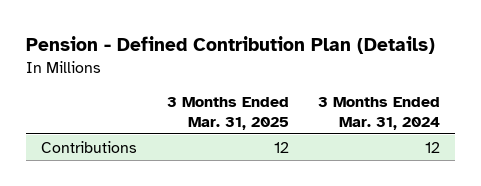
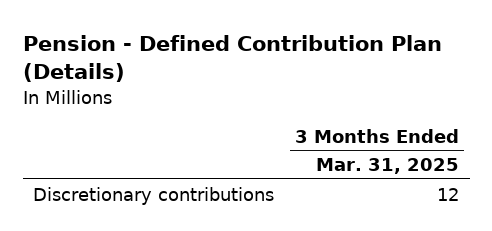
- | 3 Months Ended Mar. 31, 2025 | 3 Months Ended Mar. 31, 2024
+ | 3 Months Ended Mar. 31, 2025
- Contributions | 12 | 12
+ Discretionary contributions | 12

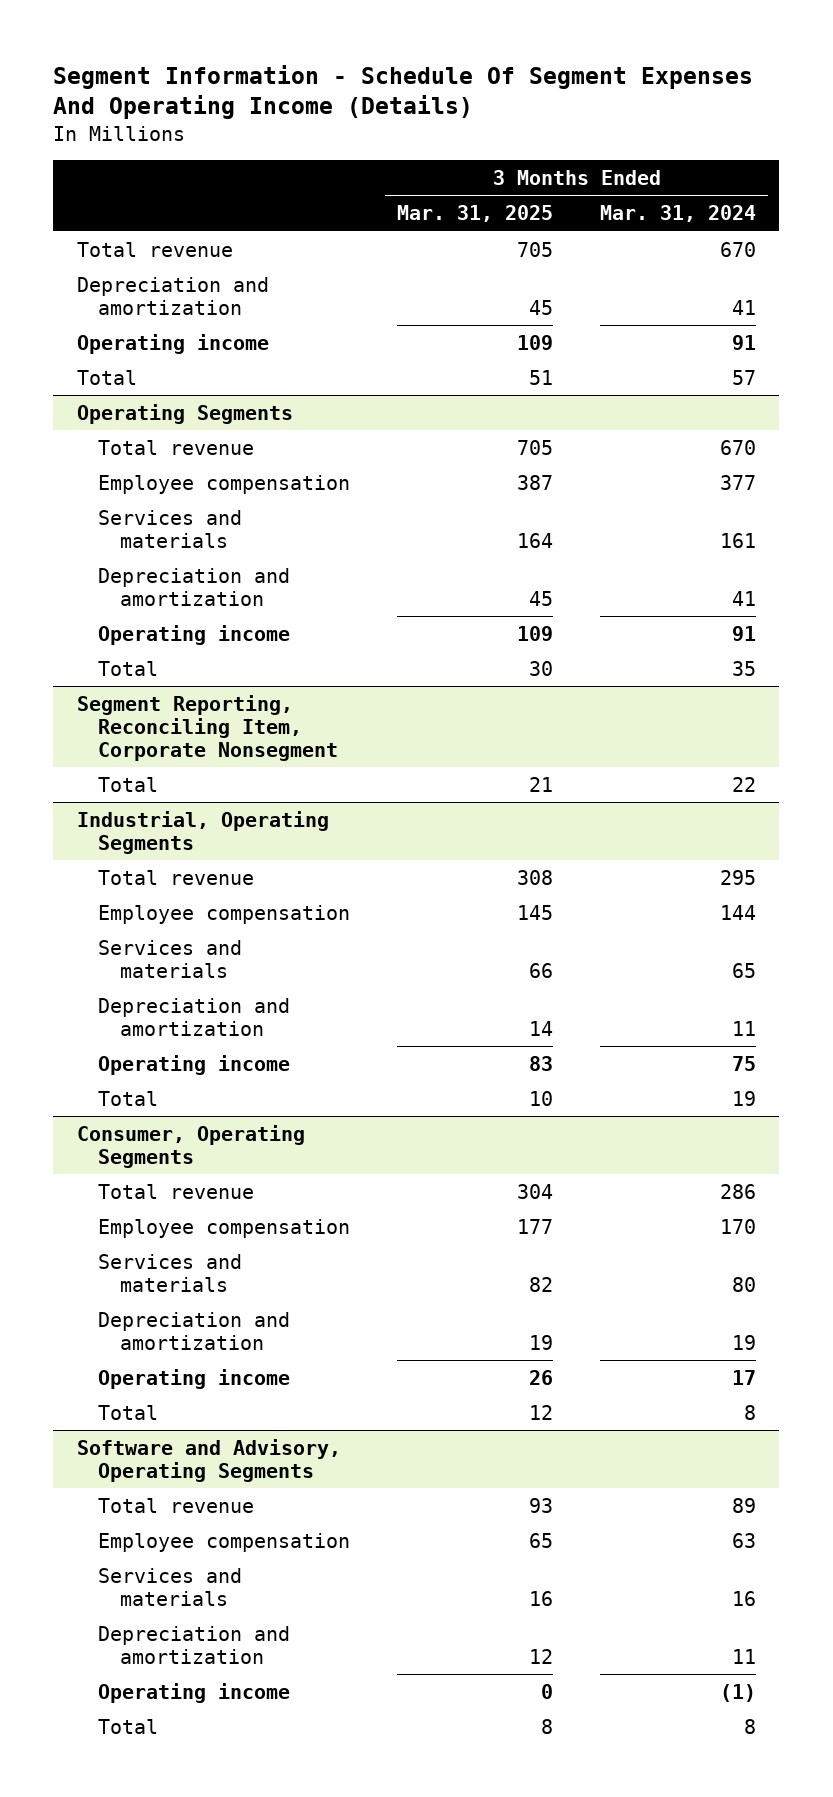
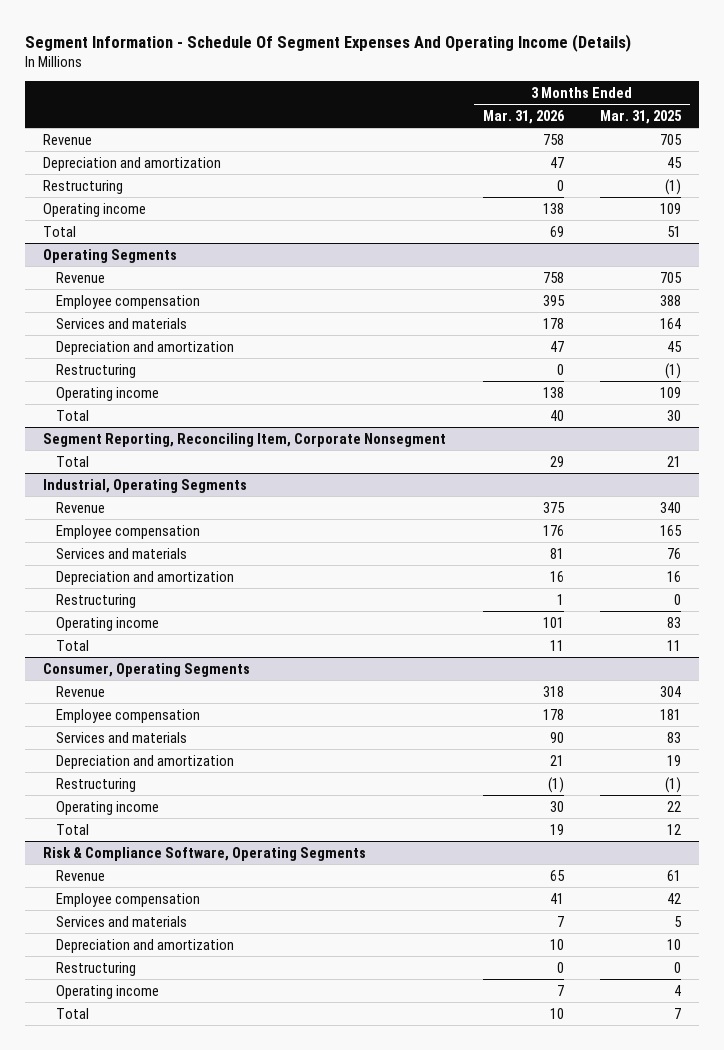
- | 3 Months Ended Mar. 31, 2025 | 3 Months Ended Mar. 31, 2024
+ | 3 Months Ended Mar. 31, 2026 | 3 Months Ended Mar. 31, 2025
- Total revenue | 705 | 670
+ Revenue | 758 | 705
+ Restructuring | 0 | (1)
@ Operating Segments
- Total revenue | 705 | 670
- Employee compensation | 387 | 377
+ Revenue | 758 | 705
+ Employee compensation | 395 | 388
+ Restructuring | 0 | (1)
@ Industrial, Operating Segments
- Total revenue | 308 | 295
- Employee compensation | 145 | 144
- Services and materials | 66 | 65
- Depreciation and amortization | 14 | 11
+ Revenue | 375 | 340
+ Employee compensation | 176 | 165
+ Services and materials | 81 | 76
+ Depreciation and amortization | 16 | 16
+ Restructuring | 1 | 0
- Total | 10 | 19
+ Total | 11 | 11
@ Consumer, Operating Segments
- Total revenue | 304 | 286
- Employee compensation | 177 | 170
- Services and materials | 82 | 80
+ Revenue | 318 | 304
+ Employee compensation | 178 | 181
+ Services and materials | 90 | 83
- Operating income | 26 | 17
+ Restructuring | (1) | (1)
+ Operating income | 30 | 22
- Software and Advisory, Operating Segments
- Total revenue | 93 | 89
- Employee compensation | 65 | 63
- Services and materials | 16 | 16
- Depreciation and amortization | 12 | 11
- Operating income | 0 | (1)
- Total | 8 | 8
+ Risk & Compliance Software, Operating Segments
+ Revenue | 65 | 61
+ Employee compensation | 41 | 42
+ Services and materials | 7 | 5
+ Depreciation and amortization | 10 | 10
+ Restructuring | 0 | 0
+ Operating income | 7 | 4
+ Total | 10 | 7

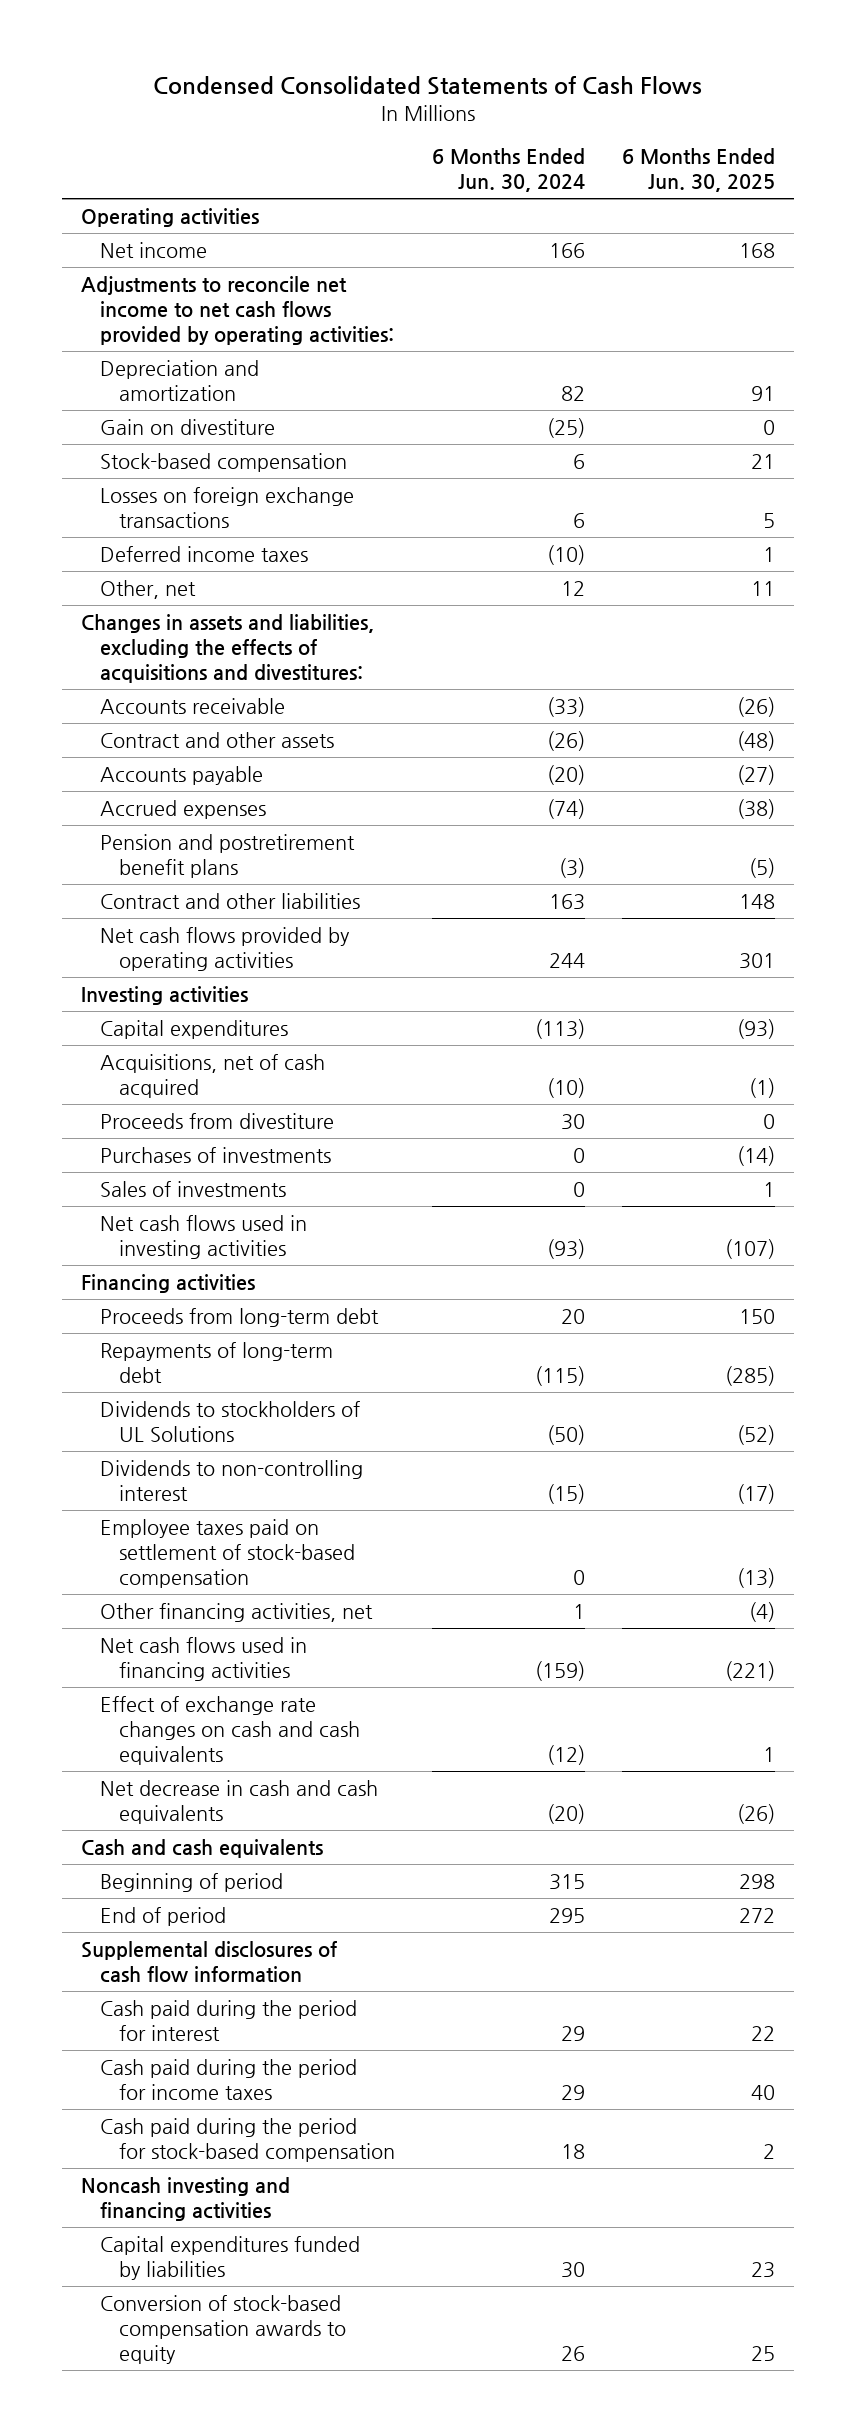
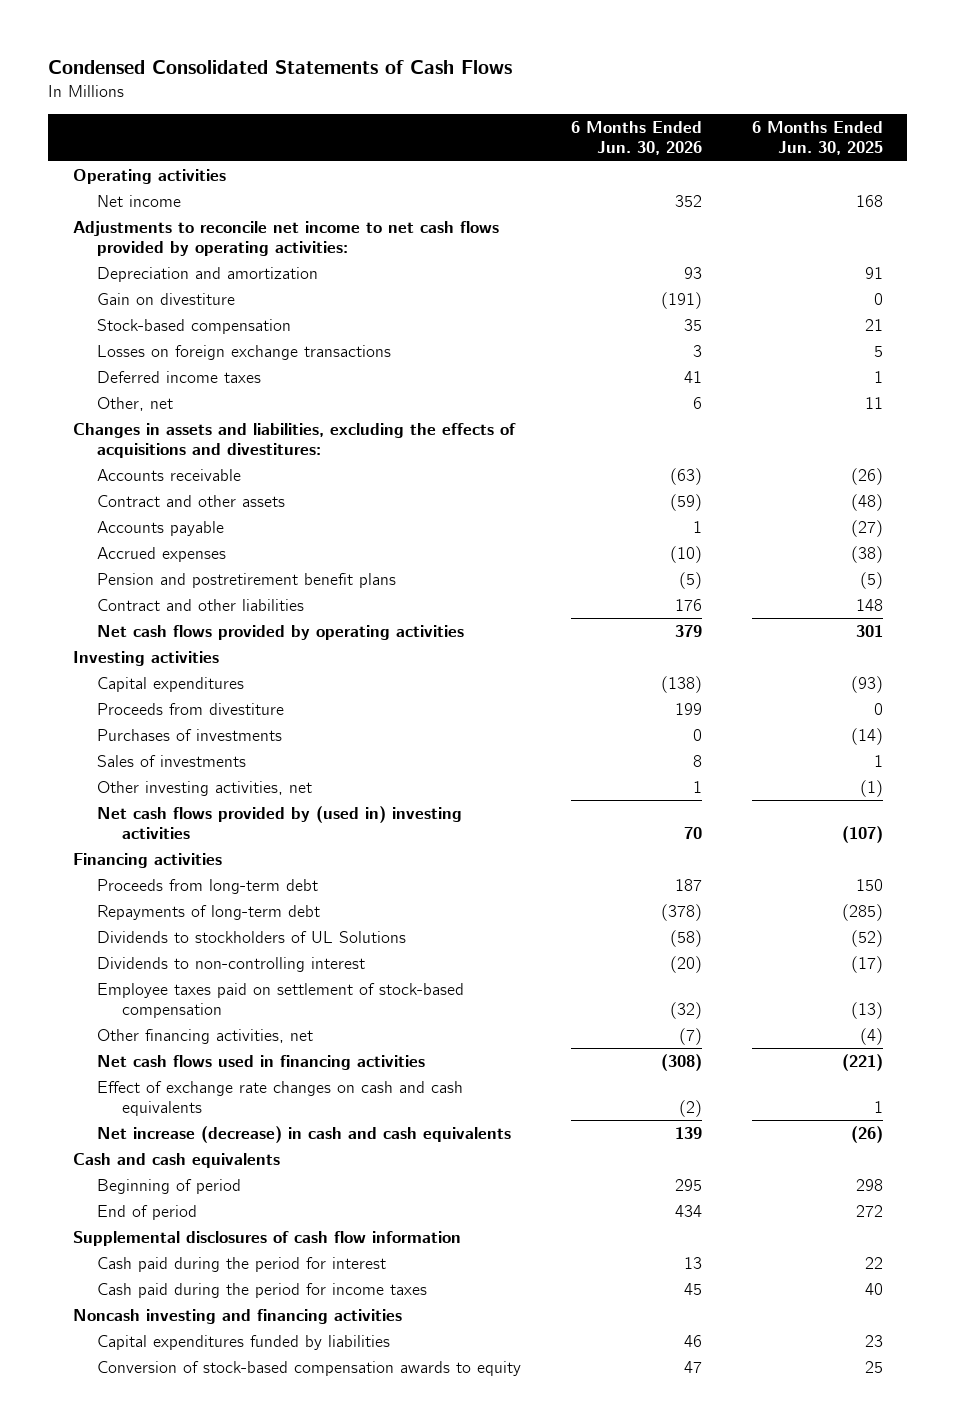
- | 6 Months Ended Jun. 30, 2024 | 6 Months Ended Jun. 30, 2025
+ | 6 Months Ended Jun. 30, 2026 | 6 Months Ended Jun. 30, 2025
- Acquisitions, net of cash acquired | (10) | (1)
- Net cash flows used in investing activities | (93) | (107)
+ Other investing activities, net | 1 | (1)
+ Net cash flows provided by (used in) investing activities | 70 | (107)
- Net decrease in cash and cash equivalents | (20) | (26)
+ Net increase (decrease) in cash and cash equivalents | 139 | (26)
- Cash paid during the period for stock-based compensation | 18 | 2

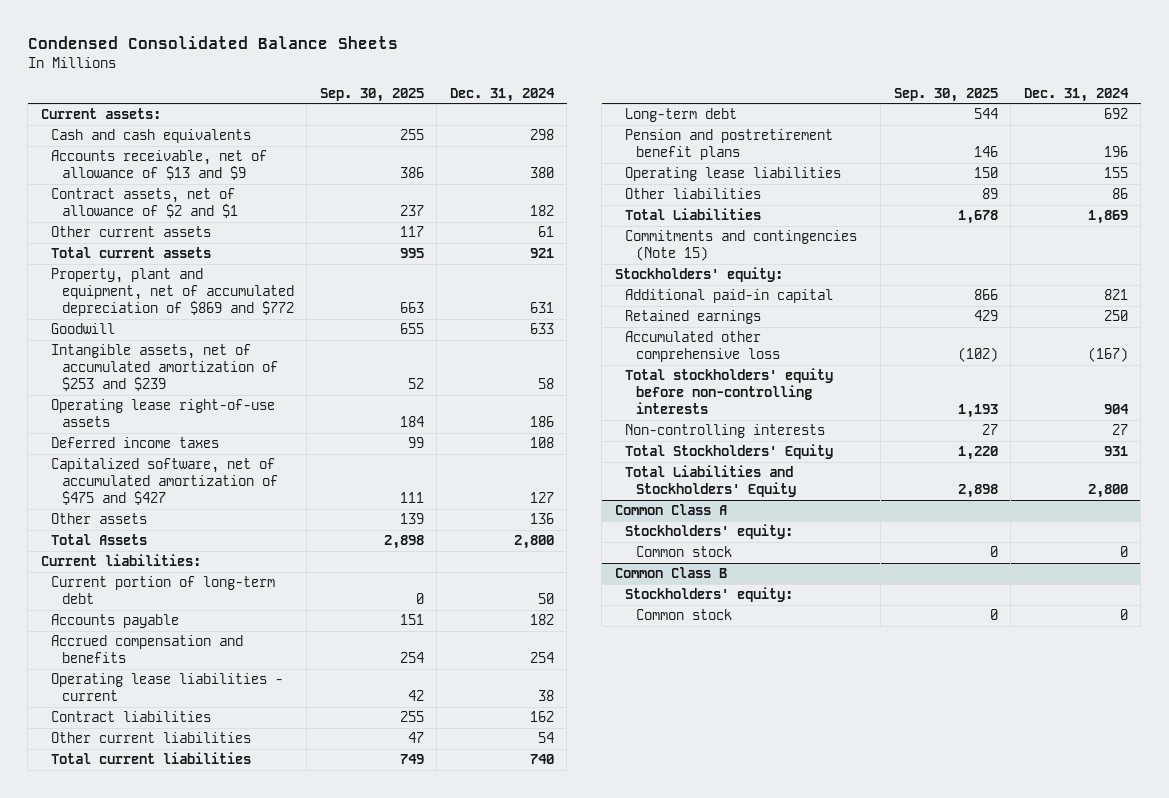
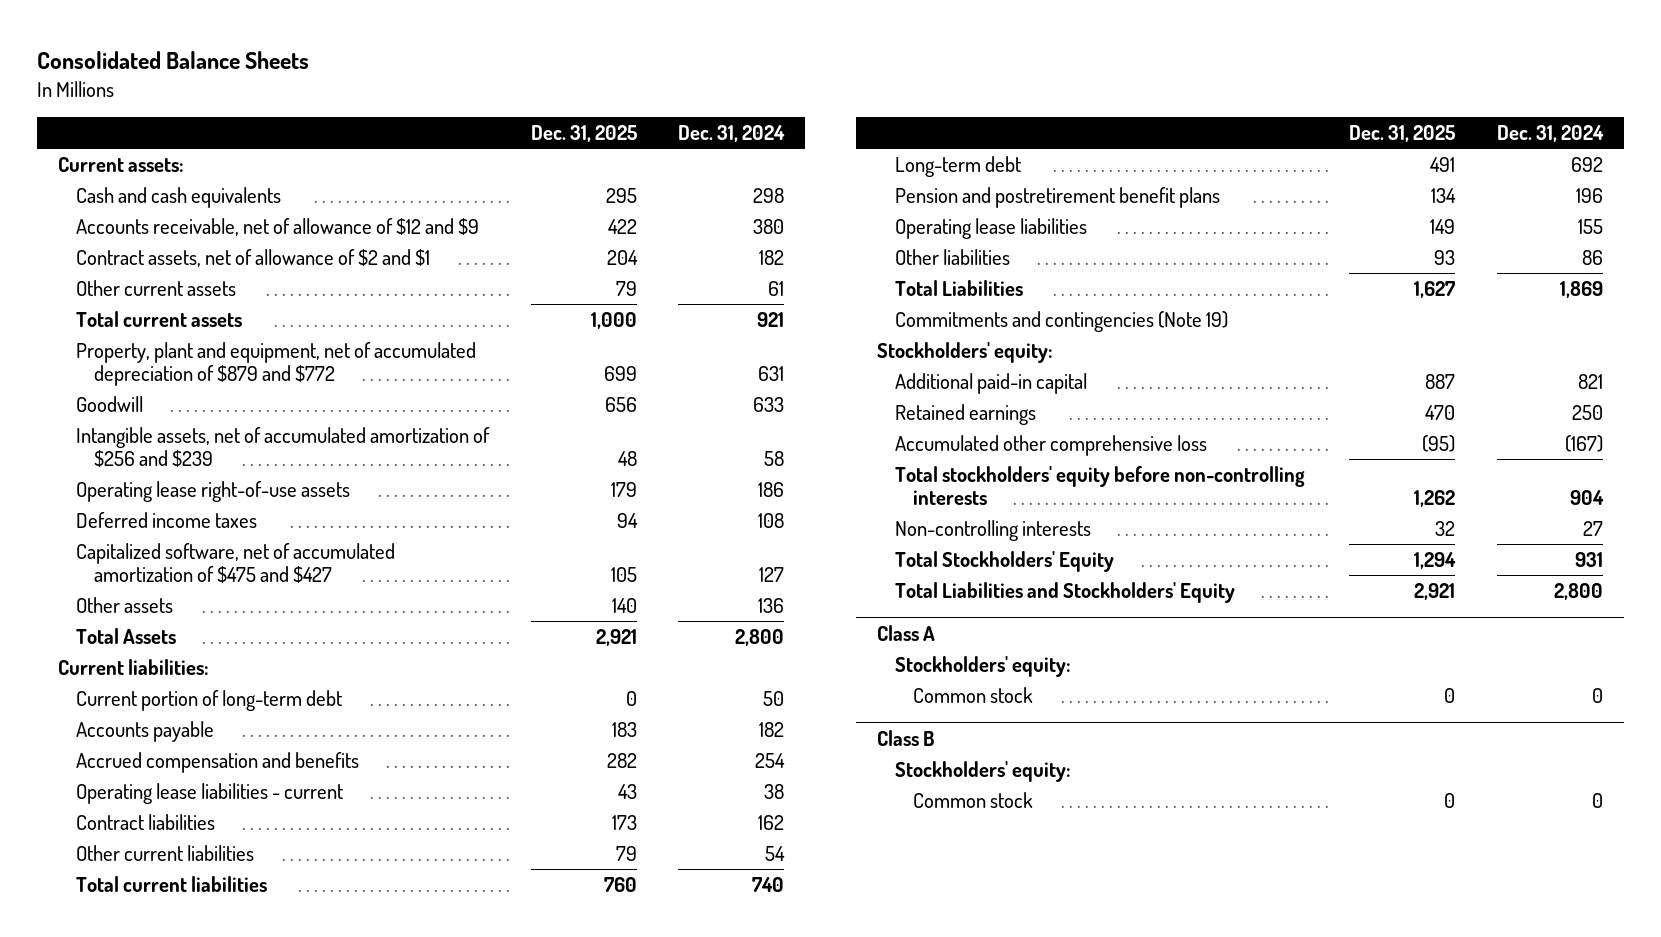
- Condensed Consolidated Balance Sheets
+ Consolidated Balance Sheets
- | Sep. 30, 2025 | Dec. 31, 2024
+ | Dec. 31, 2025 | Dec. 31, 2024
- Accounts receivable, net of allowance of $13 and $9 | 386 | 380
+ Accounts receivable, net of allowance of $12 and $9 | 422 | 380
- Property, plant and equipment, net of accumulated depreciation of $869 and $772 | 663 | 631
+ Property, plant and equipment, net of accumulated depreciation of $879 and $772 | 699 | 631
- Intangible assets, net of accumulated amortization of $253 and $239 | 52 | 58
+ Intangible assets, net of accumulated amortization of $256 and $239 | 48 | 58
- Commitments and contingencies (Note 15)
+ Commitments and contingencies (Note 19)
- Common Class A
+ Class A
- Common Class B
+ Class B

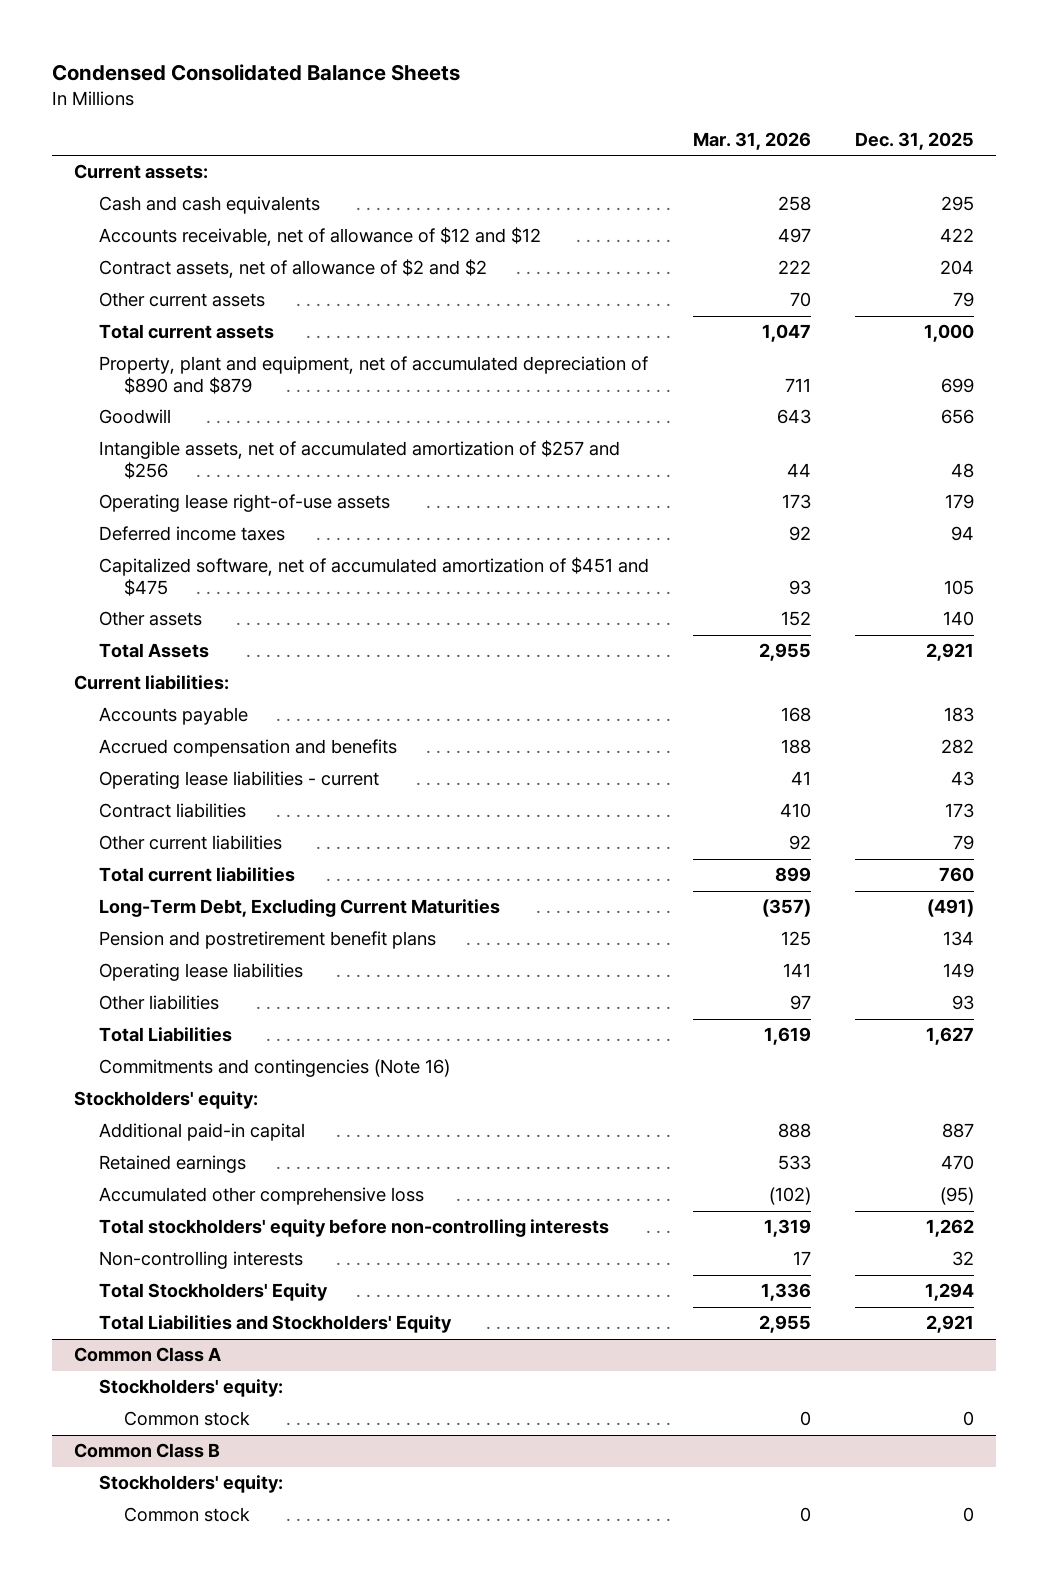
- Consolidated Balance Sheets
+ Condensed Consolidated Balance Sheets
- | Dec. 31, 2025 | Dec. 31, 2024
+ | Mar. 31, 2026 | Dec. 31, 2025
- Accounts receivable, net of allowance of $12 and $9 | 422 | 380
- Contract assets, net of allowance of $2 and $1 | 204 | 182
+ Accounts receivable, net of allowance of $12 and $12 | 497 | 422
+ Contract assets, net of allowance of $2 and $2 | 222 | 204
- Property, plant and equipment, net of accumulated depreciation of $879 and $772 | 699 | 631
+ Property, plant and equipment, net of accumulated depreciation of $890 and $879 | 711 | 699
- Intangible assets, net of accumulated amortization of $256 and $239 | 48 | 58
+ Intangible assets, net of accumulated amortization of $257 and $256 | 44 | 48
- Capitalized software, net of accumulated amortization of $475 and $427 | 105 | 127
+ Capitalized software, net of accumulated amortization of $451 and $475 | 93 | 105
- Current portion of long-term debt | 0 | 50
- Long-term debt | 491 | 692
+ Long-Term Debt, Excluding Current Maturities | (357) | (491)
- Commitments and contingencies (Note 19)
+ Commitments and contingencies (Note 16)
- Class A
+ Common Class A
- Class B
+ Common Class B

